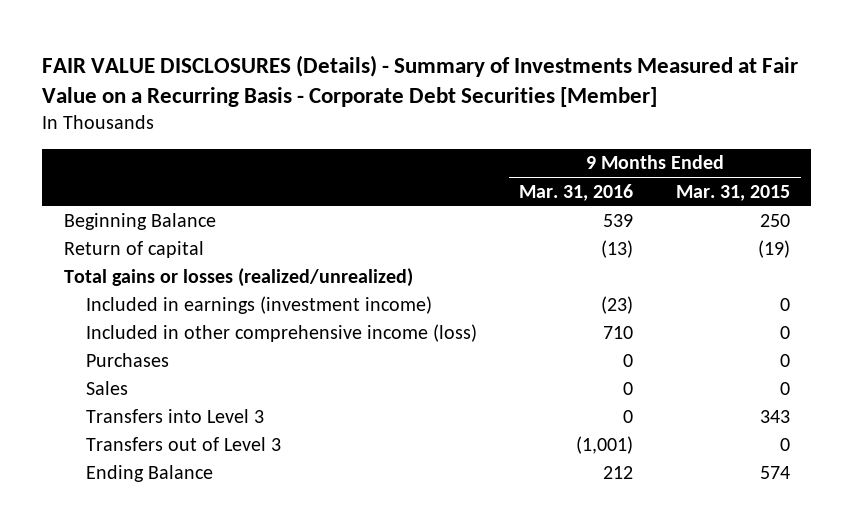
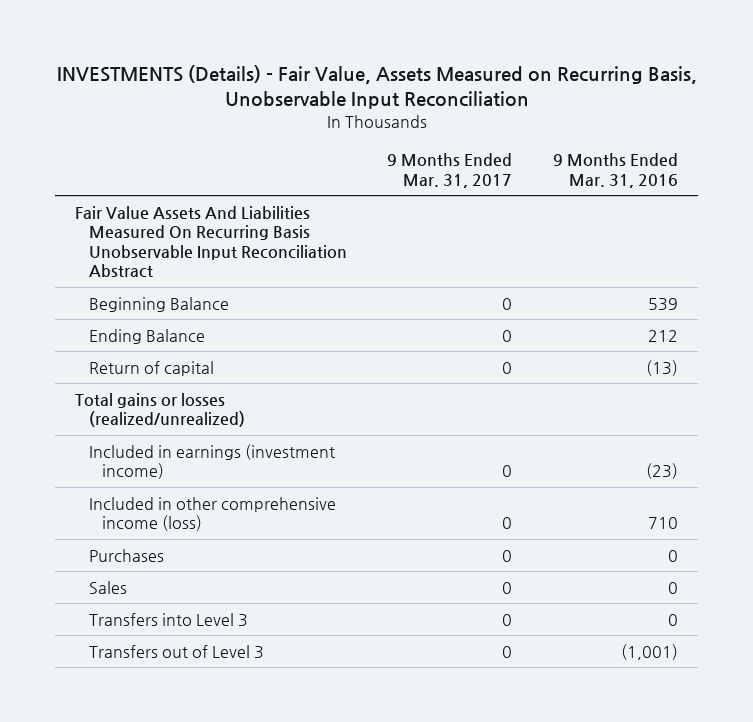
- FAIR VALUE DISCLOSURES (Details) - Summary of Investments Measured at Fair Value on a Recurring Basis - Corporate Debt Securities [Member]
+ INVESTMENTS (Details) - Fair Value, Assets Measured on Recurring Basis, Unobservable Input Reconciliation
- | 9 Months Ended Mar. 31, 2016 | 9 Months Ended Mar. 31, 2015
+ | 9 Months Ended Mar. 31, 2017 | 9 Months Ended Mar. 31, 2016
+ Fair Value Assets And Liabilities Measured On Recurring Basis Unobservable Input Reconciliation Abstract
moved up: Ending Balance | 0 | 212

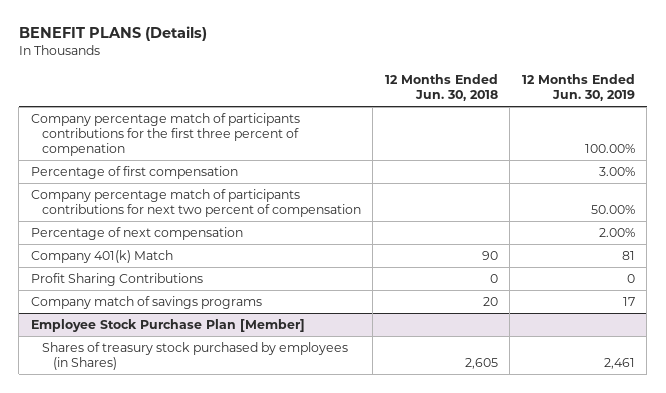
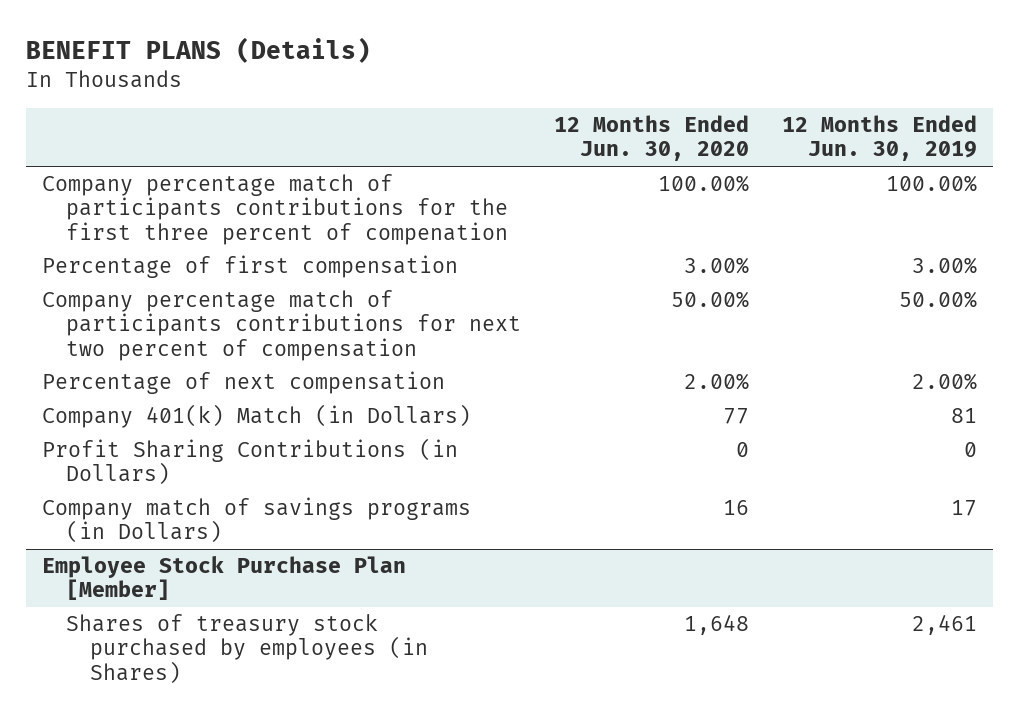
- | 12 Months Ended Jun. 30, 2018 | 12 Months Ended Jun. 30, 2019
+ | 12 Months Ended Jun. 30, 2020 | 12 Months Ended Jun. 30, 2019
- Company 401(k) Match | 90 | 81
- Profit Sharing Contributions | 0 | 0
- Company match of savings programs | 20 | 17
+ Company 401(k) Match (in Dollars) | 77 | 81
+ Profit Sharing Contributions (in Dollars) | 0 | 0
+ Company match of savings programs (in Dollars) | 16 | 17

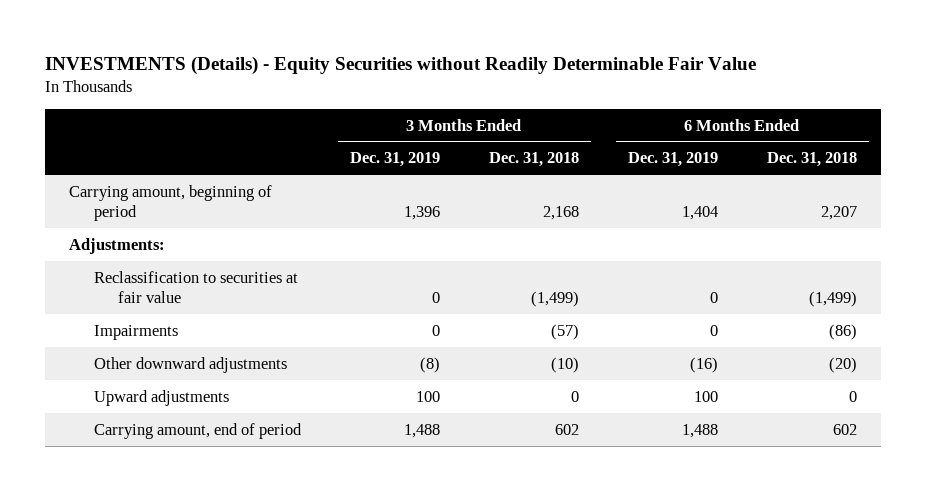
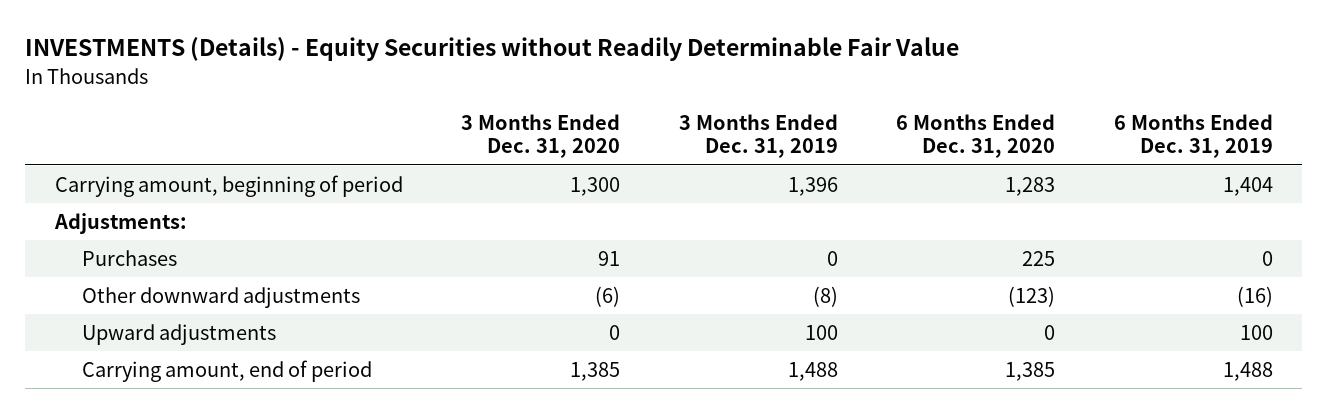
- | 3 Months Ended Dec. 31, 2019 | 3 Months Ended Dec. 31, 2018 | 6 Months Ended Dec. 31, 2019 | 6 Months Ended Dec. 31, 2018
+ | 3 Months Ended Dec. 31, 2020 | 3 Months Ended Dec. 31, 2019 | 6 Months Ended Dec. 31, 2020 | 6 Months Ended Dec. 31, 2019
- Reclassification to securities at fair value | 0 | (1,499) | 0 | (1,499)
- Impairments | 0 | (57) | 0 | (86)
+ Purchases | 91 | 0 | 225 | 0

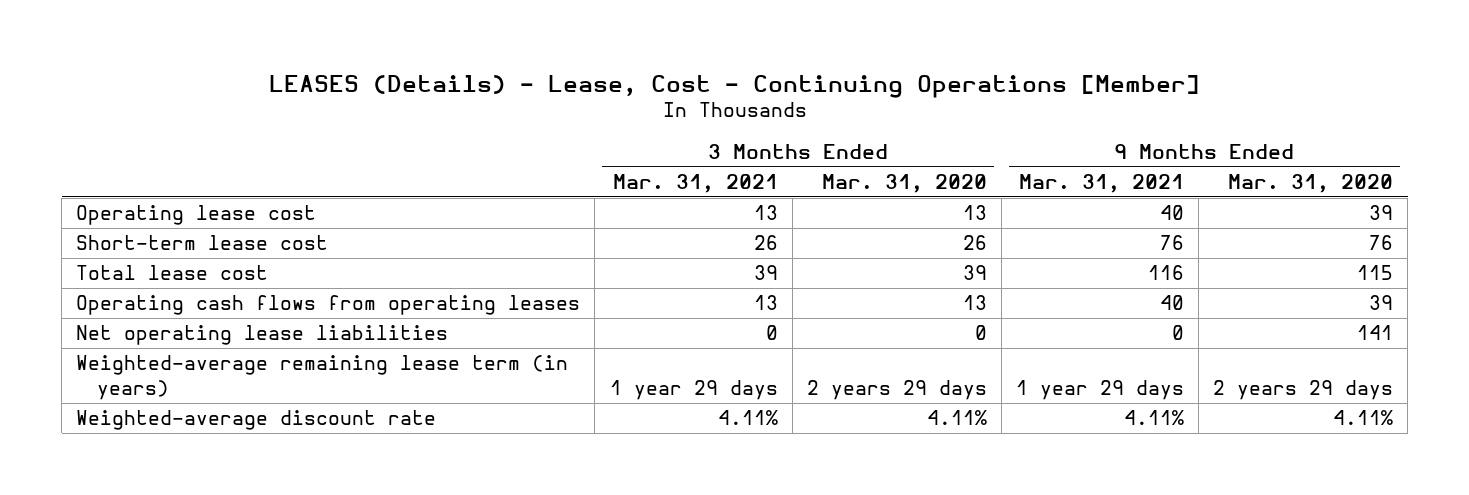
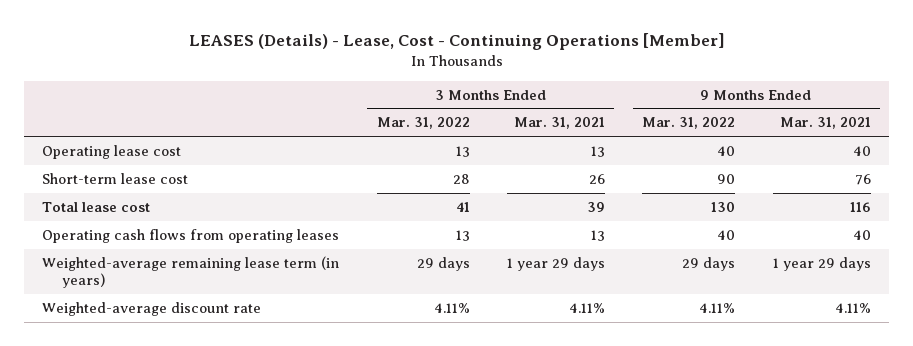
- | 3 Months Ended Mar. 31, 2021 | 3 Months Ended Mar. 31, 2020 | 9 Months Ended Mar. 31, 2021 | 9 Months Ended Mar. 31, 2020
+ | 3 Months Ended Mar. 31, 2022 | 3 Months Ended Mar. 31, 2021 | 9 Months Ended Mar. 31, 2022 | 9 Months Ended Mar. 31, 2021
- Net operating lease liabilities | 0 | 0 | 0 | 141

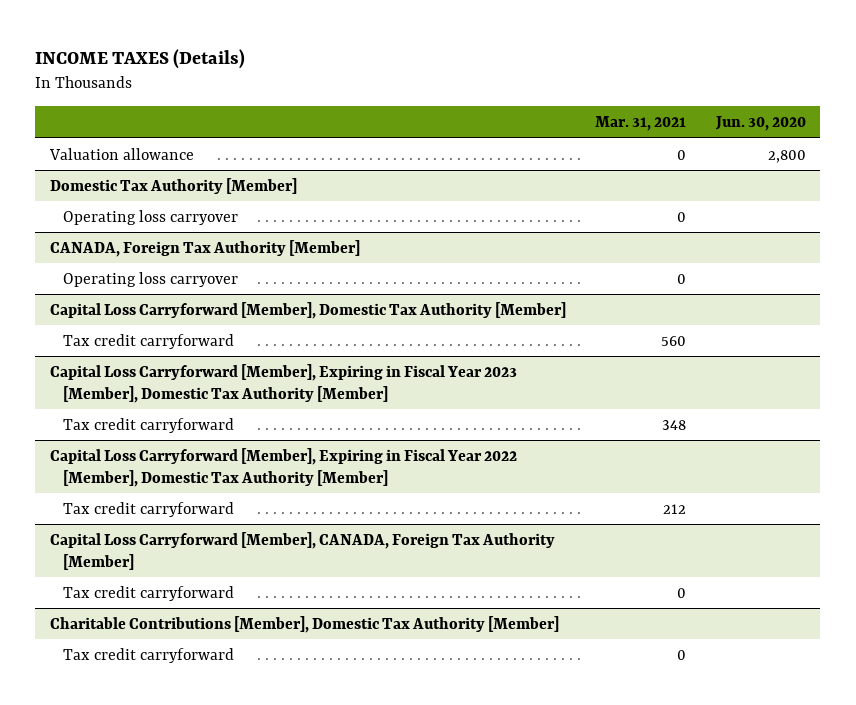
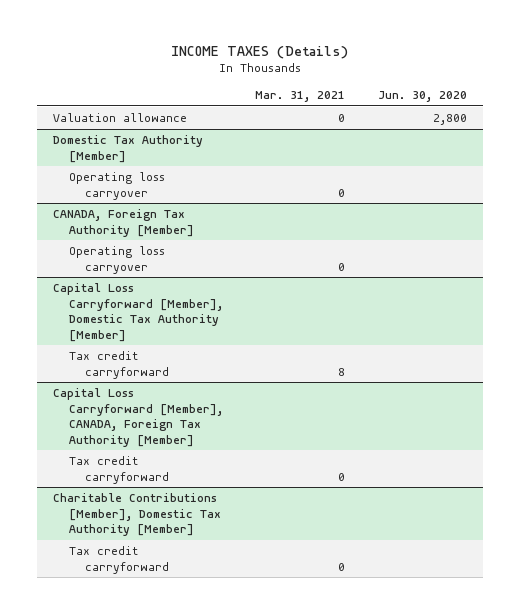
@ Capital Loss Carryforward [Member], Domestic Tax Authority [Member]
- Tax credit carryforward | 560 |
- Capital Loss Carryforward [Member], Expiring in Fiscal Year 2023 [Member], Domestic Tax Authority [Member]
- Tax credit carryforward | 348 |
- Capital Loss Carryforward [Member], Expiring in Fiscal Year 2022 [Member], Domestic Tax Authority [Member]
- Tax credit carryforward | 212 |
@ Capital Loss Carryforward [Member], Domestic Tax Authority [Member]
+ Tax credit carryforward | 8 |

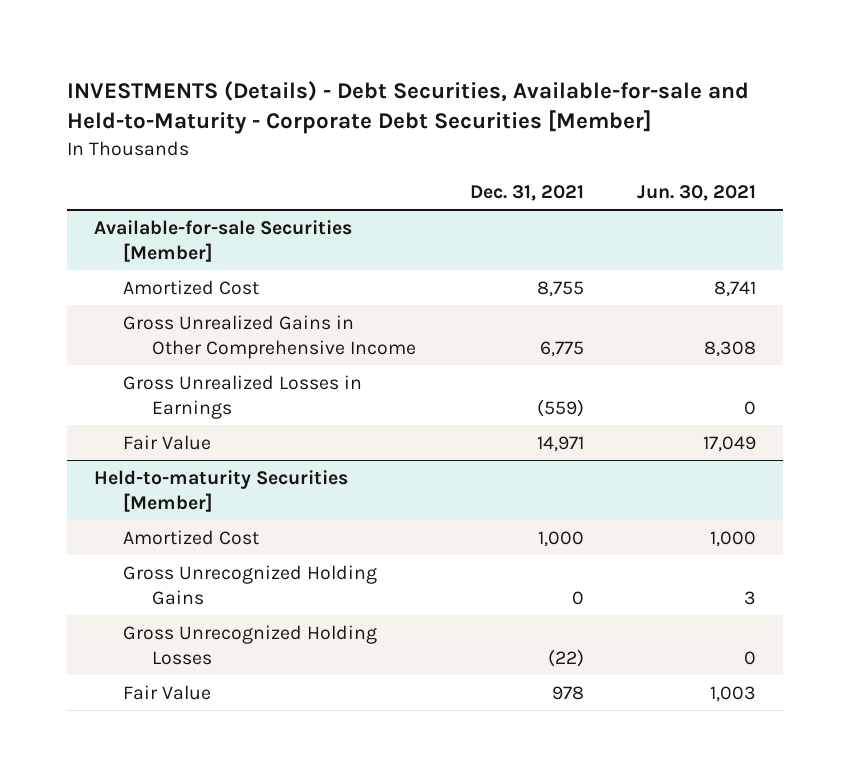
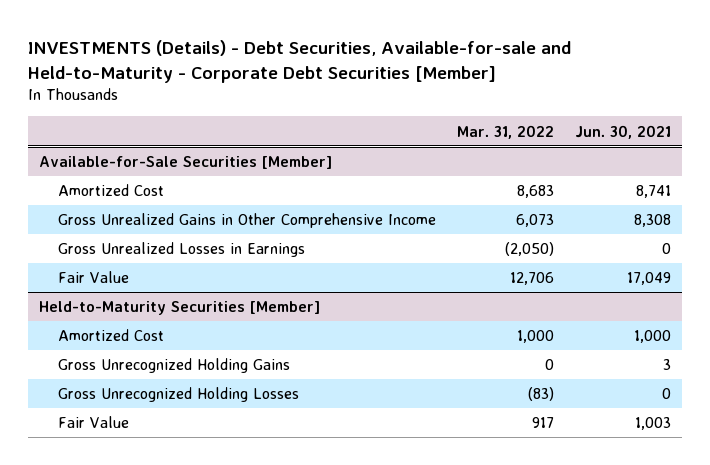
- | Dec. 31, 2021 | Jun. 30, 2021
+ | Mar. 31, 2022 | Jun. 30, 2021
- Available-for-sale Securities [Member]
+ Available-for-Sale Securities [Member]
- Held-to-maturity Securities [Member]
+ Held-to-Maturity Securities [Member]

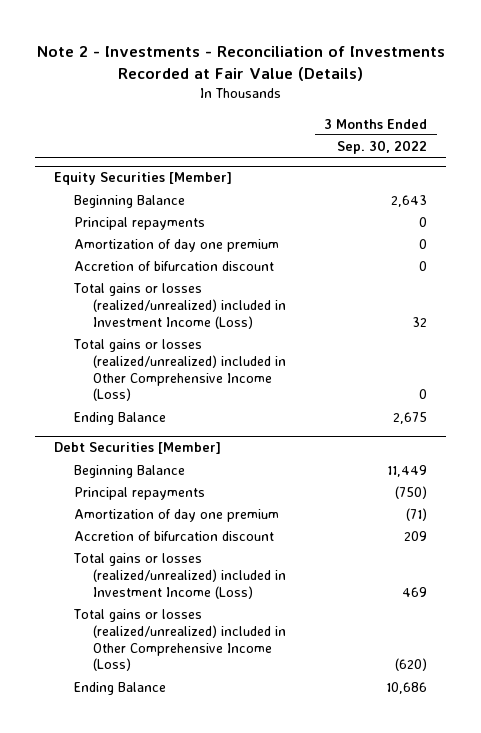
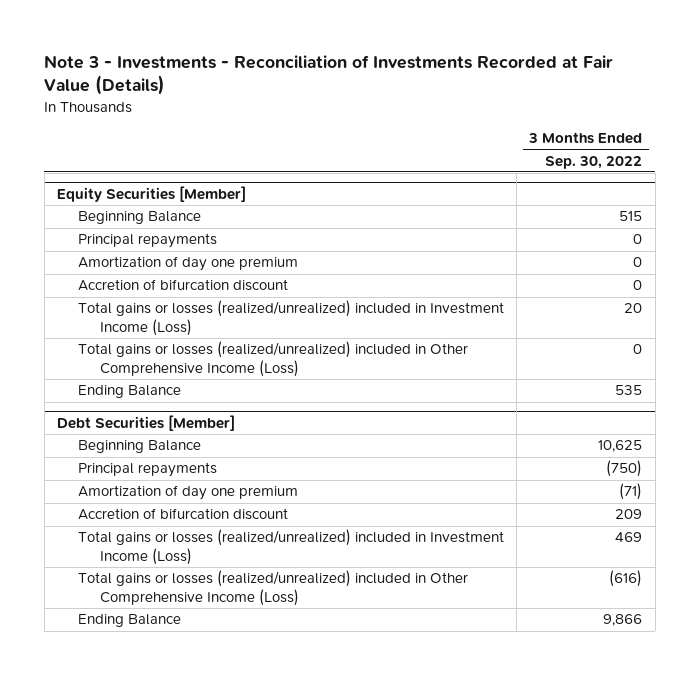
- Note 2 - Investments - Reconciliation of Investments Recorded at Fair Value (Details)
+ Note 3 - Investments - Reconciliation of Investments Recorded at Fair Value (Details)
@ Equity Securities [Member]
- Beginning Balance | 2,643
+ Beginning Balance | 515
- Total gains or losses (realized/unrealized) included in Investment Income (Loss) | 32
+ Total gains or losses (realized/unrealized) included in Investment Income (Loss) | 20
- Ending Balance | 2,675
+ Ending Balance | 535
@ Debt Securities [Member]
- Beginning Balance | 11,449
+ Beginning Balance | 10,625
- Total gains or losses (realized/unrealized) included in Other Comprehensive Income (Loss) | (620)
- Ending Balance | 10,686
+ Total gains or losses (realized/unrealized) included in Other Comprehensive Income (Loss) | (616)
+ Ending Balance | 9,866

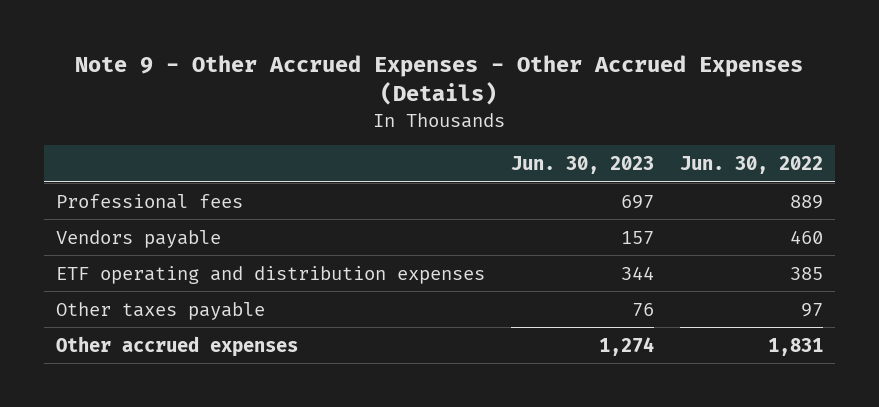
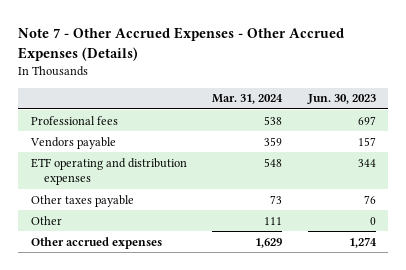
- Note 9 - Other Accrued Expenses - Other Accrued Expenses (Details)
+ Note 7 - Other Accrued Expenses - Other Accrued Expenses (Details)
- | Jun. 30, 2023 | Jun. 30, 2022
+ | Mar. 31, 2024 | Jun. 30, 2023
+ Other | 111 | 0

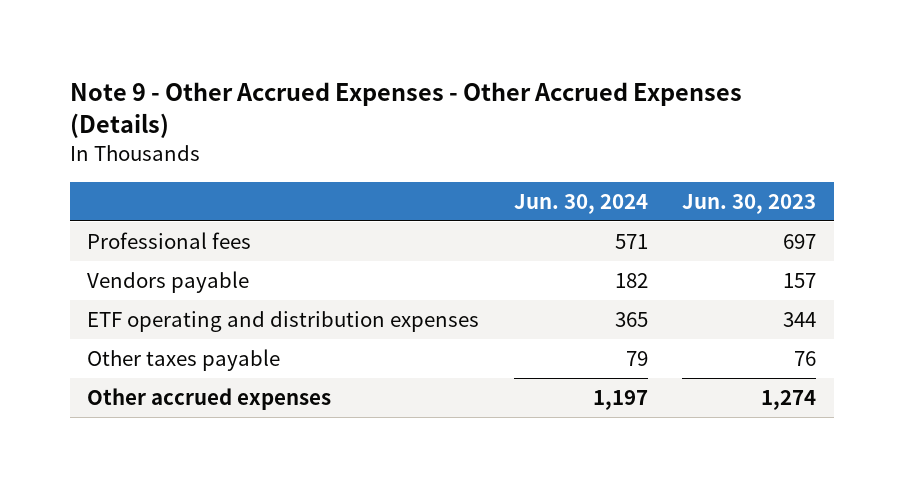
- Note 7 - Other Accrued Expenses - Other Accrued Expenses (Details)
+ Note 9 - Other Accrued Expenses - Other Accrued Expenses (Details)
- | Mar. 31, 2024 | Jun. 30, 2023
+ | Jun. 30, 2024 | Jun. 30, 2023
- Other | 111 | 0

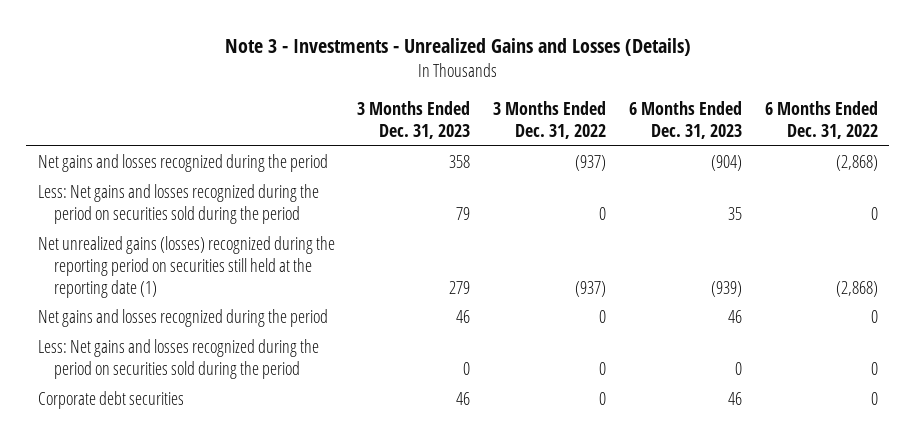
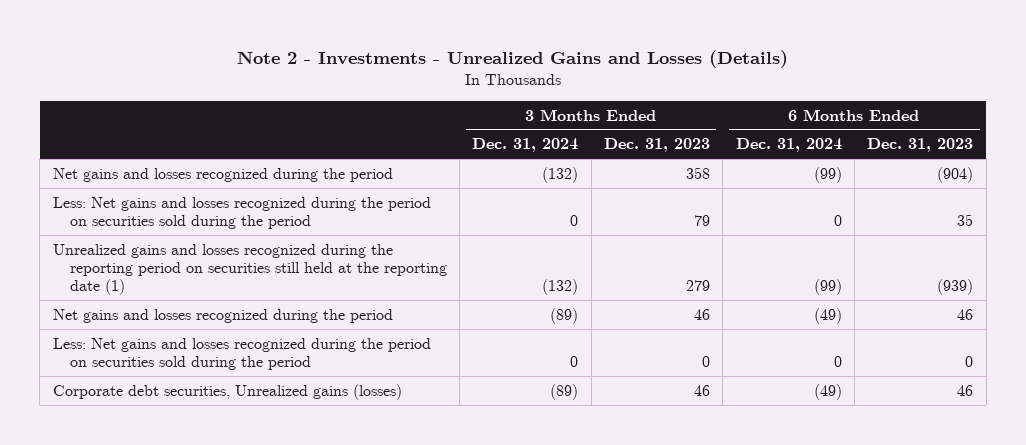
- Note 3 - Investments - Unrealized Gains and Losses (Details)
+ Note 2 - Investments - Unrealized Gains and Losses (Details)
- | 3 Months Ended Dec. 31, 2023 | 3 Months Ended Dec. 31, 2022 | 6 Months Ended Dec. 31, 2023 | 6 Months Ended Dec. 31, 2022
+ | 3 Months Ended Dec. 31, 2024 | 3 Months Ended Dec. 31, 2023 | 6 Months Ended Dec. 31, 2024 | 6 Months Ended Dec. 31, 2023
- Net unrealized gains (losses) recognized during the reporting period on securities still held at the reporting date (1) | 279 | (937) | (939) | (2,868)
+ Unrealized gains and losses recognized during the reporting period on securities still held at the reporting date (1) | (132) | 279 | (99) | (939)
- Corporate debt securities | 46 | 0 | 46 | 0
+ Corporate debt securities, Unrealized gains (losses) | (89) | 46 | (49) | 46

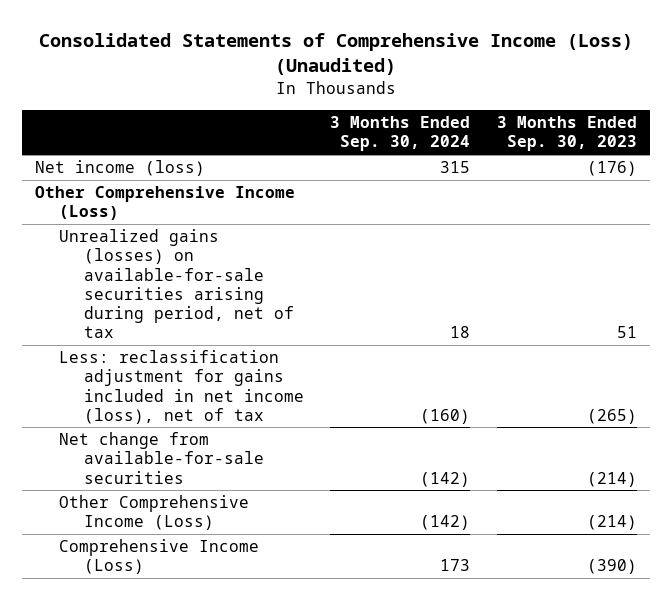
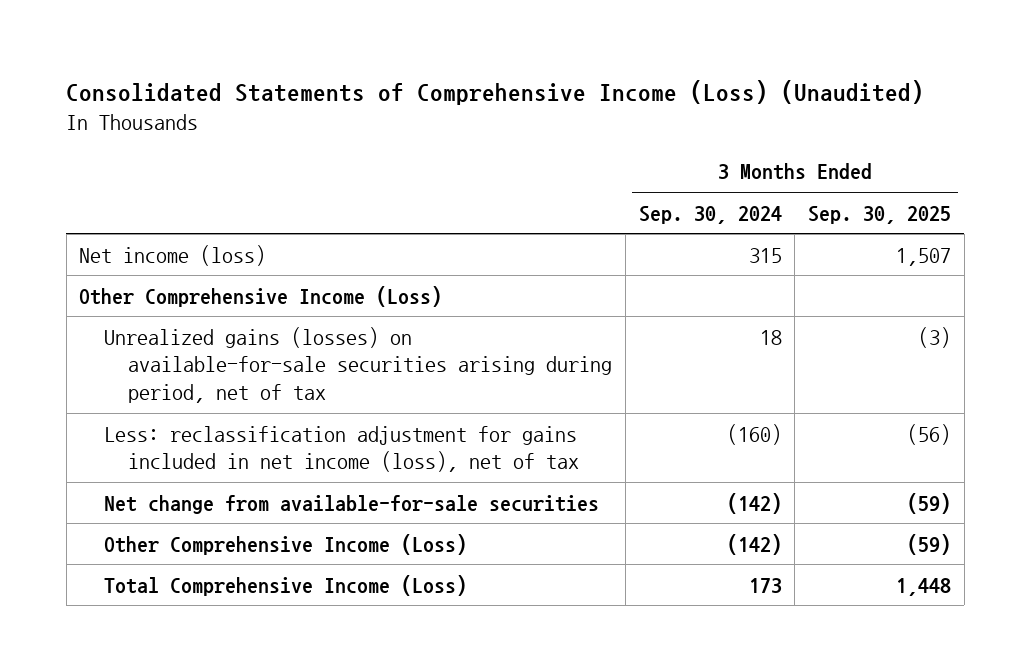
- | 3 Months Ended Sep. 30, 2024 | 3 Months Ended Sep. 30, 2023
+ | 3 Months Ended Sep. 30, 2024 | 3 Months Ended Sep. 30, 2025
- Comprehensive Income (Loss) | 173 | (390)
+ Total Comprehensive Income (Loss) | 173 | 1,448

